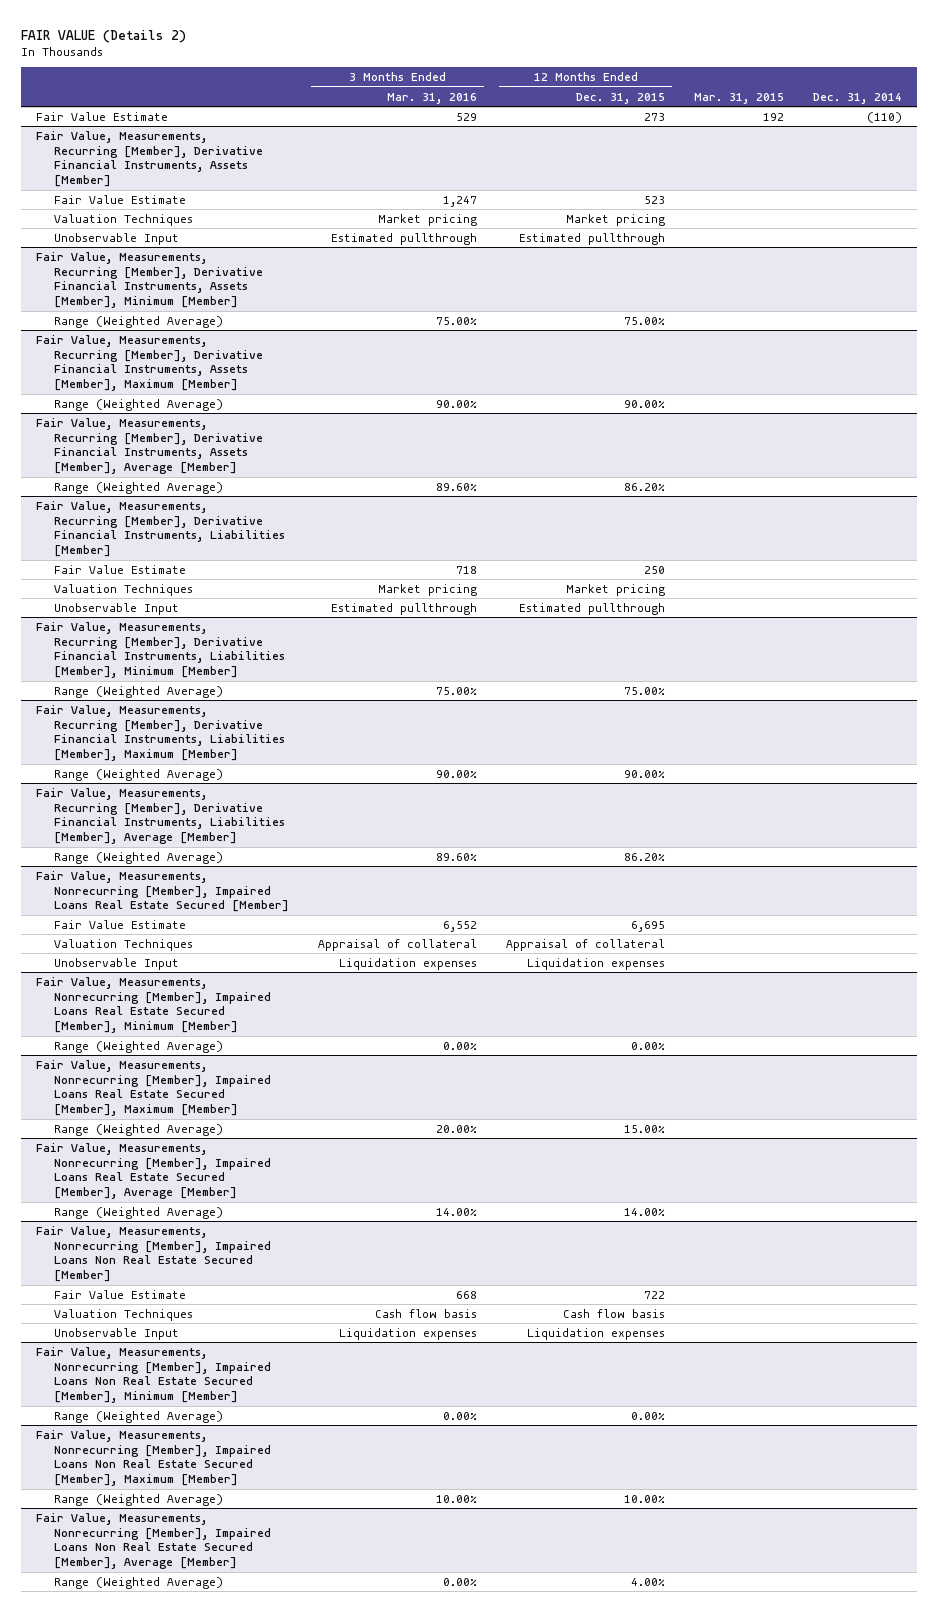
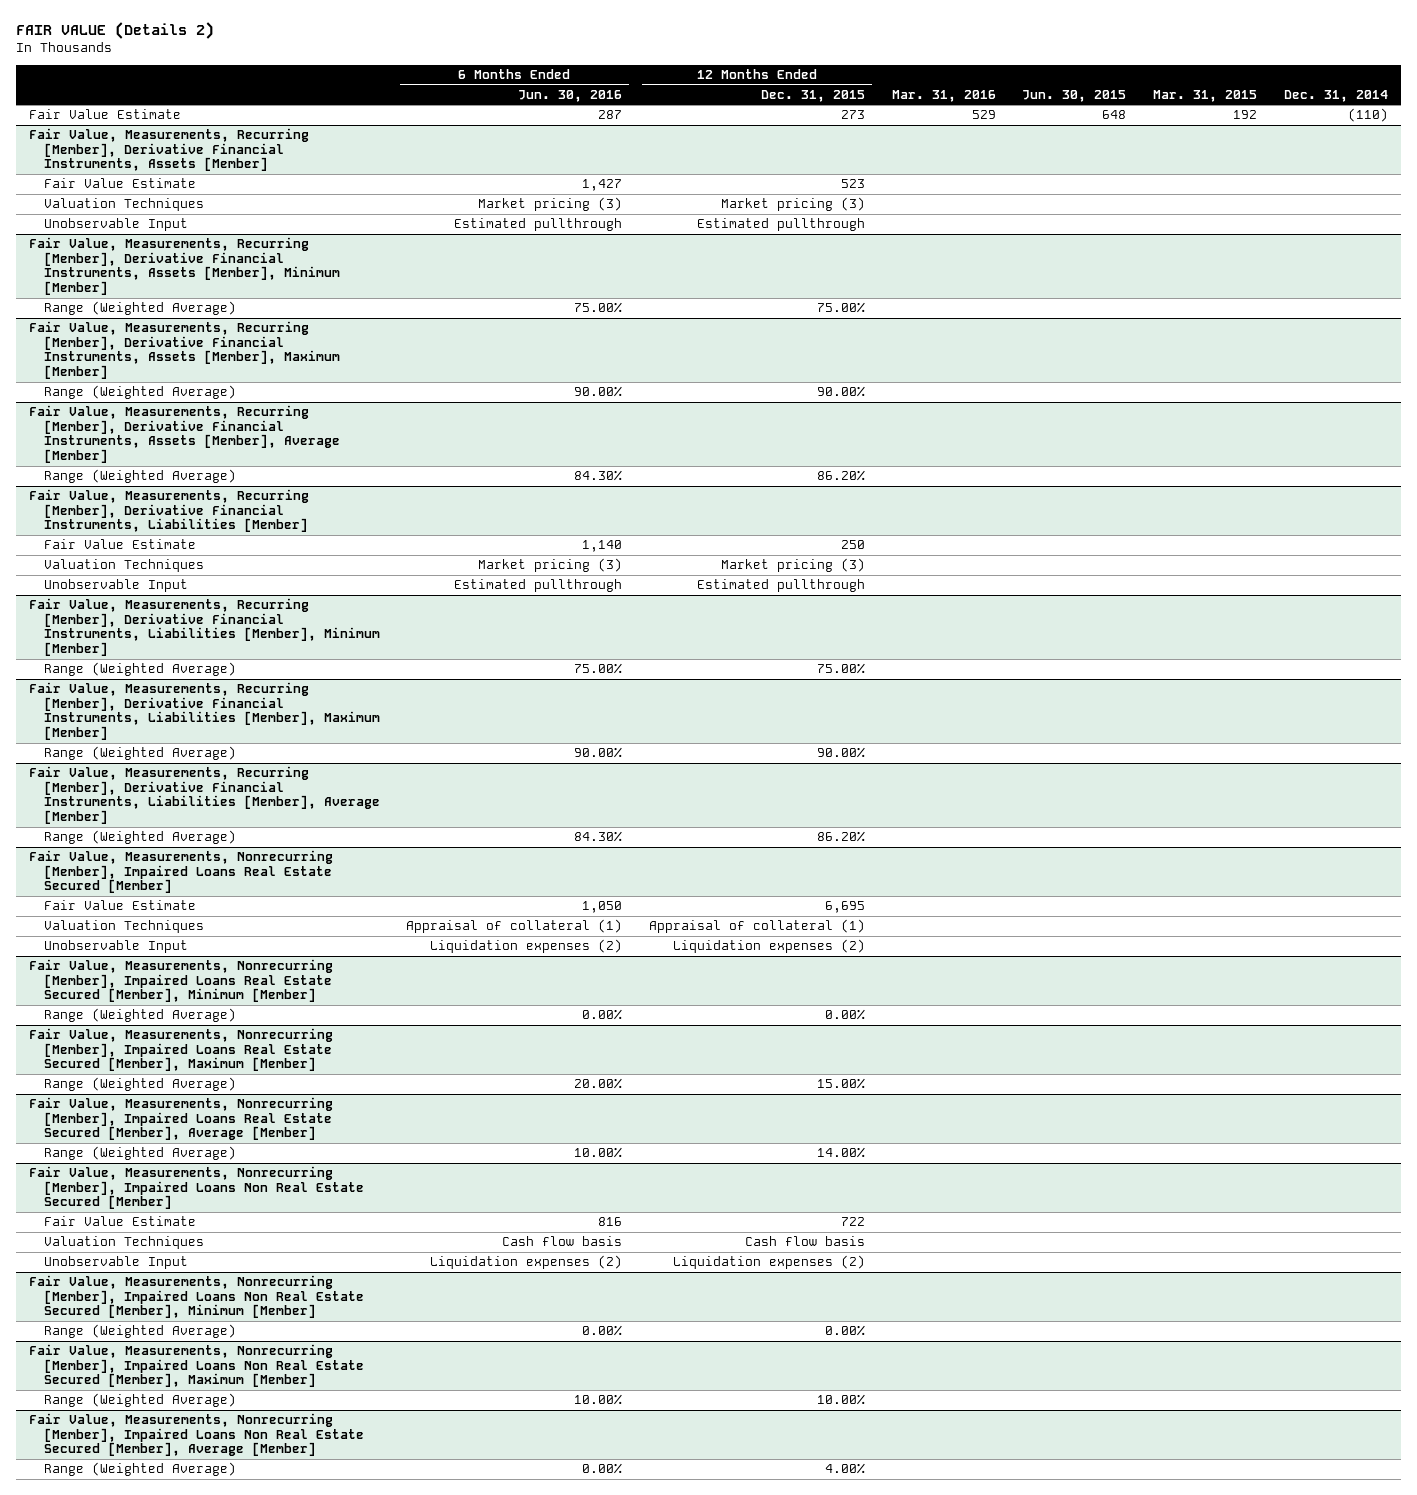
- | 3 Months Ended Mar. 31, 2016 | 12 Months Ended Dec. 31, 2015 | Mar. 31, 2015 | Dec. 31, 2014
+ | 6 Months Ended Jun. 30, 2016 | 12 Months Ended Dec. 31, 2015 | Mar. 31, 2016 | Jun. 30, 2015 | Mar. 31, 2015 | Dec. 31, 2014
@ Fair Value, Measurements, Recurring [Member], Derivative Financial Instruments, Assets [Member]
- Valuation Techniques | Market pricing | Market pricing | |
+ Valuation Techniques | Market pricing (3) | Market pricing (3) | | | |
@ Fair Value, Measurements, Recurring [Member], Derivative Financial Instruments, Liabilities [Member]
- Valuation Techniques | Market pricing | Market pricing | |
+ Valuation Techniques | Market pricing (3) | Market pricing (3) | | | |
@ Fair Value, Measurements, Nonrecurring [Member], Impaired Loans Real Estate Secured [Member]
- Valuation Techniques | Appraisal of collateral | Appraisal of collateral | |
- Unobservable Input | Liquidation expenses | Liquidation expenses | |
+ Valuation Techniques | Appraisal of collateral (1) | Appraisal of collateral (1) | | | |
+ Unobservable Input | Liquidation expenses (2) | Liquidation expenses (2) | | | |
@ Fair Value, Measurements, Nonrecurring [Member], Impaired Loans Non Real Estate Secured [Member]
- Unobservable Input | Liquidation expenses | Liquidation expenses | |
+ Unobservable Input | Liquidation expenses (2) | Liquidation expenses (2) | | | |

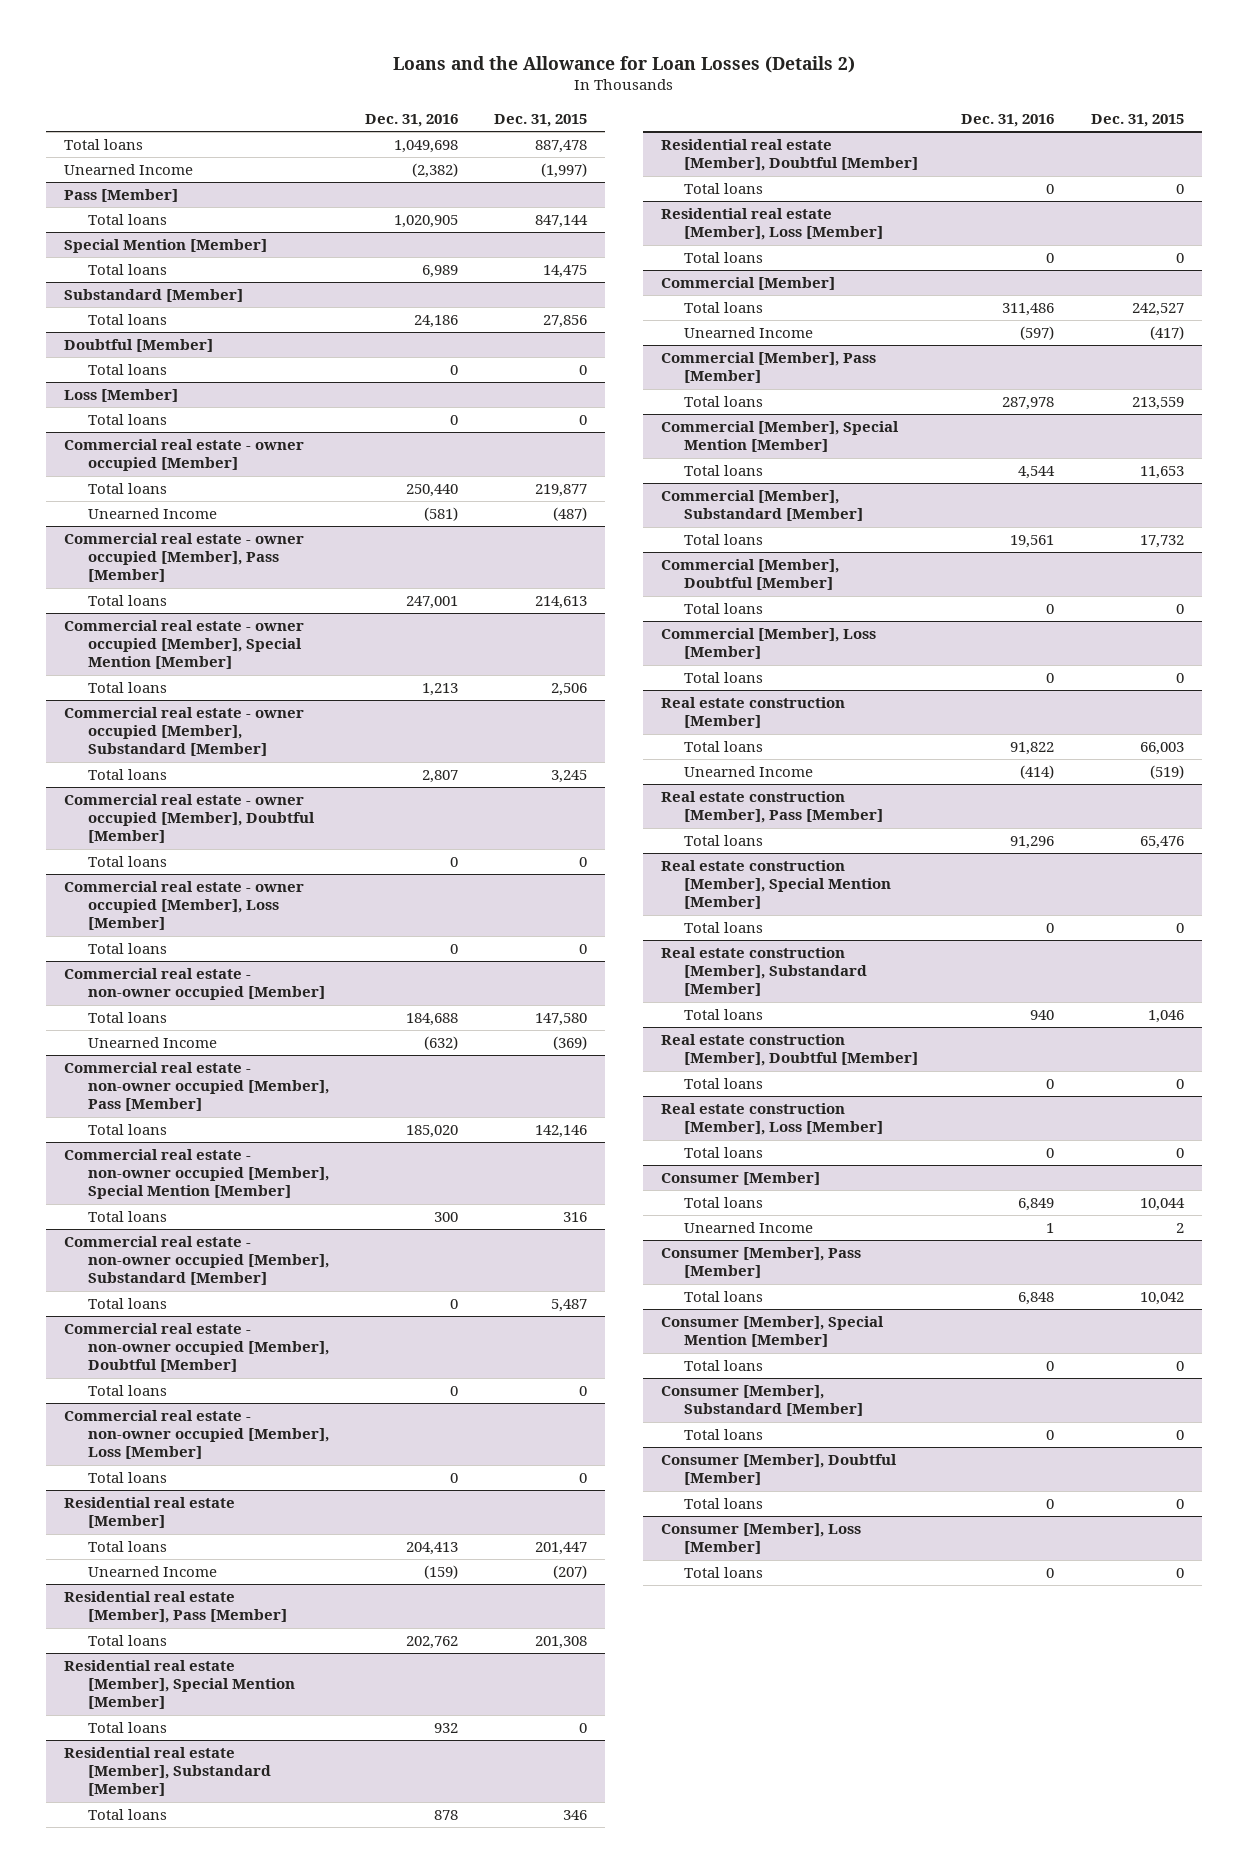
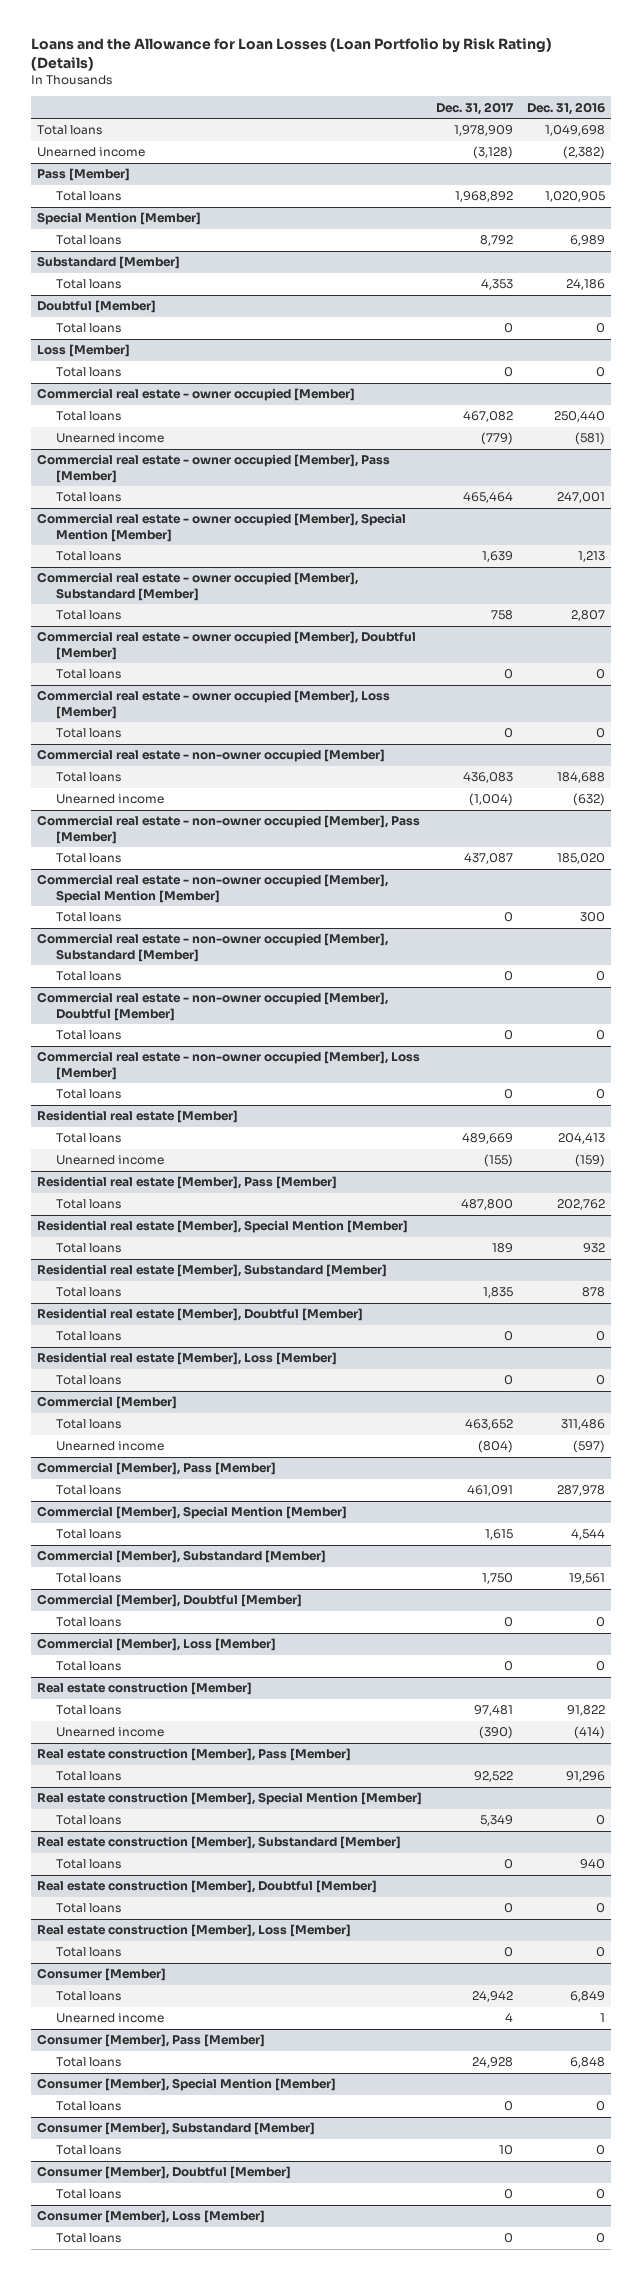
- Loans and the Allowance for Loan Losses (Details 2)
+ Loans and the Allowance for Loan Losses (Loan Portfolio by Risk Rating) (Details)
- | Dec. 31, 2016 | Dec. 31, 2015
+ | Dec. 31, 2017 | Dec. 31, 2016
- Unearned Income | (2,382) | (1,997)
+ Unearned income | (3,128) | (2,382)
@ Commercial real estate - owner occupied [Member]
- Unearned Income | (581) | (487)
+ Unearned income | (779) | (581)
@ Commercial real estate - non-owner occupied [Member]
- Unearned Income | (632) | (369)
+ Unearned income | (1,004) | (632)
@ Residential real estate [Member]
- Unearned Income | (159) | (207)
+ Unearned income | (155) | (159)
@ Commercial [Member]
- Unearned Income | (597) | (417)
+ Unearned income | (804) | (597)
@ Real estate construction [Member]
- Unearned Income | (414) | (519)
+ Unearned income | (390) | (414)
@ Consumer [Member]
- Unearned Income | 1 | 2
+ Unearned income | 4 | 1

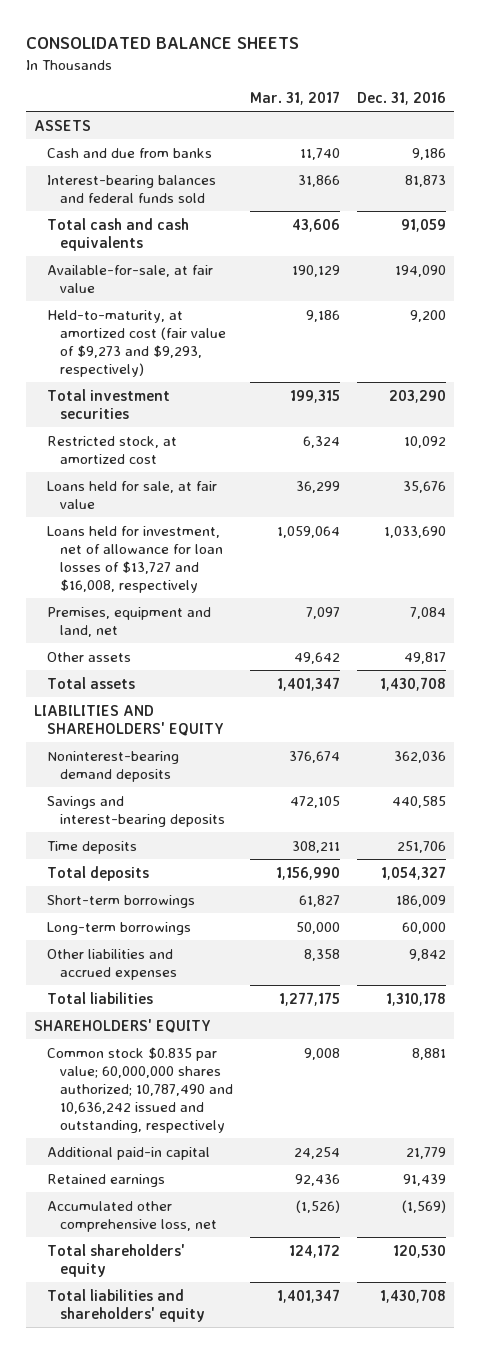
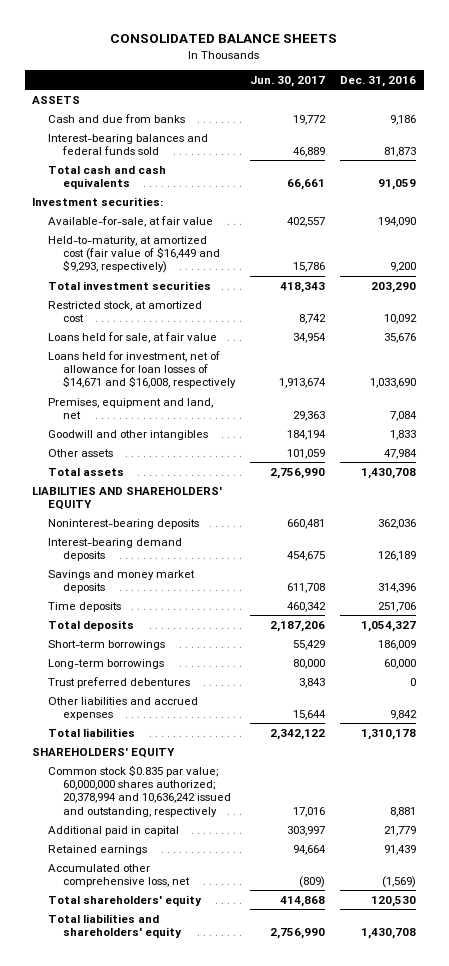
- | Mar. 31, 2017 | Dec. 31, 2016
+ | Jun. 30, 2017 | Dec. 31, 2016
+ Investment securities:
- Held-to-maturity, at amortized cost (fair value of $9,273 and $9,293, respectively) | 9,186 | 9,200
+ Held-to-maturity, at amortized cost (fair value of $16,449 and $9,293, respectively) | 15,786 | 9,200
- Loans held for investment, net of allowance for loan losses of $13,727 and $16,008, respectively | 1,059,064 | 1,033,690
+ Loans held for investment, net of allowance for loan losses of $14,671 and $16,008, respectively | 1,913,674 | 1,033,690
- Other assets | 49,642 | 49,817
+ Goodwill and other intangibles | 184,194 | 1,833
+ Other assets | 101,059 | 47,984
- Noninterest-bearing demand deposits | 376,674 | 362,036
- Savings and interest-bearing deposits | 472,105 | 440,585
+ Noninterest-bearing deposits | 660,481 | 362,036
+ Interest-bearing demand deposits | 454,675 | 126,189
+ Savings and money market deposits | 611,708 | 314,396
+ Trust preferred debentures | 3,843 | 0
- Common stock $0.835 par value; 60,000,000 shares authorized; 10,787,490 and 10,636,242 issued and outstanding, respectively | 9,008 | 8,881
- Additional paid-in capital | 24,254 | 21,779
+ Common stock $0.835 par value; 60,000,000 shares authorized; 20,378,994 and 10,636,242 issued and outstanding, respectively | 17,016 | 8,881
+ Additional paid in capital | 303,997 | 21,779

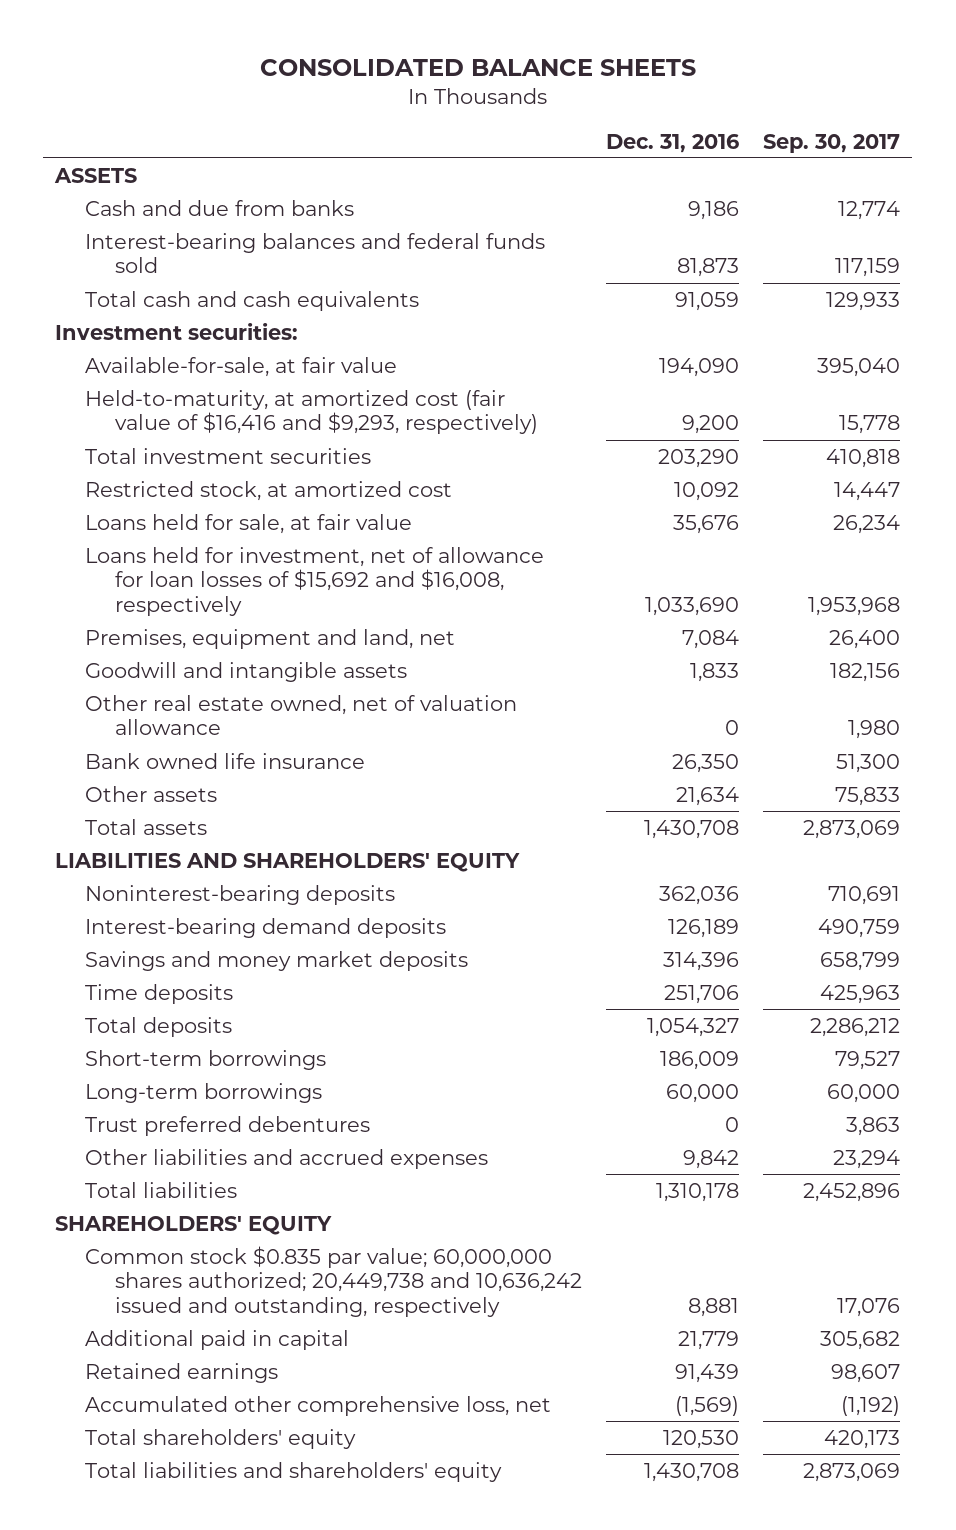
- | Jun. 30, 2017 | Dec. 31, 2016
+ | Dec. 31, 2016 | Sep. 30, 2017
- Held-to-maturity, at amortized cost (fair value of $16,449 and $9,293, respectively) | 15,786 | 9,200
+ Held-to-maturity, at amortized cost (fair value of $16,416 and $9,293, respectively) | 9,200 | 15,778
- Loans held for investment, net of allowance for loan losses of $14,671 and $16,008, respectively | 1,913,674 | 1,033,690
+ Loans held for investment, net of allowance for loan losses of $15,692 and $16,008, respectively | 1,033,690 | 1,953,968
- Goodwill and other intangibles | 184,194 | 1,833
- Other assets | 101,059 | 47,984
+ Goodwill and intangible assets | 1,833 | 182,156
+ Other real estate owned, net of valuation allowance | 0 | 1,980
+ Bank owned life insurance | 26,350 | 51,300
+ Other assets | 21,634 | 75,833
- Common stock $0.835 par value; 60,000,000 shares authorized; 20,378,994 and 10,636,242 issued and outstanding, respectively | 17,016 | 8,881
+ Common stock $0.835 par value; 60,000,000 shares authorized; 20,449,738 and 10,636,242 issued and outstanding, respectively | 8,881 | 17,076

